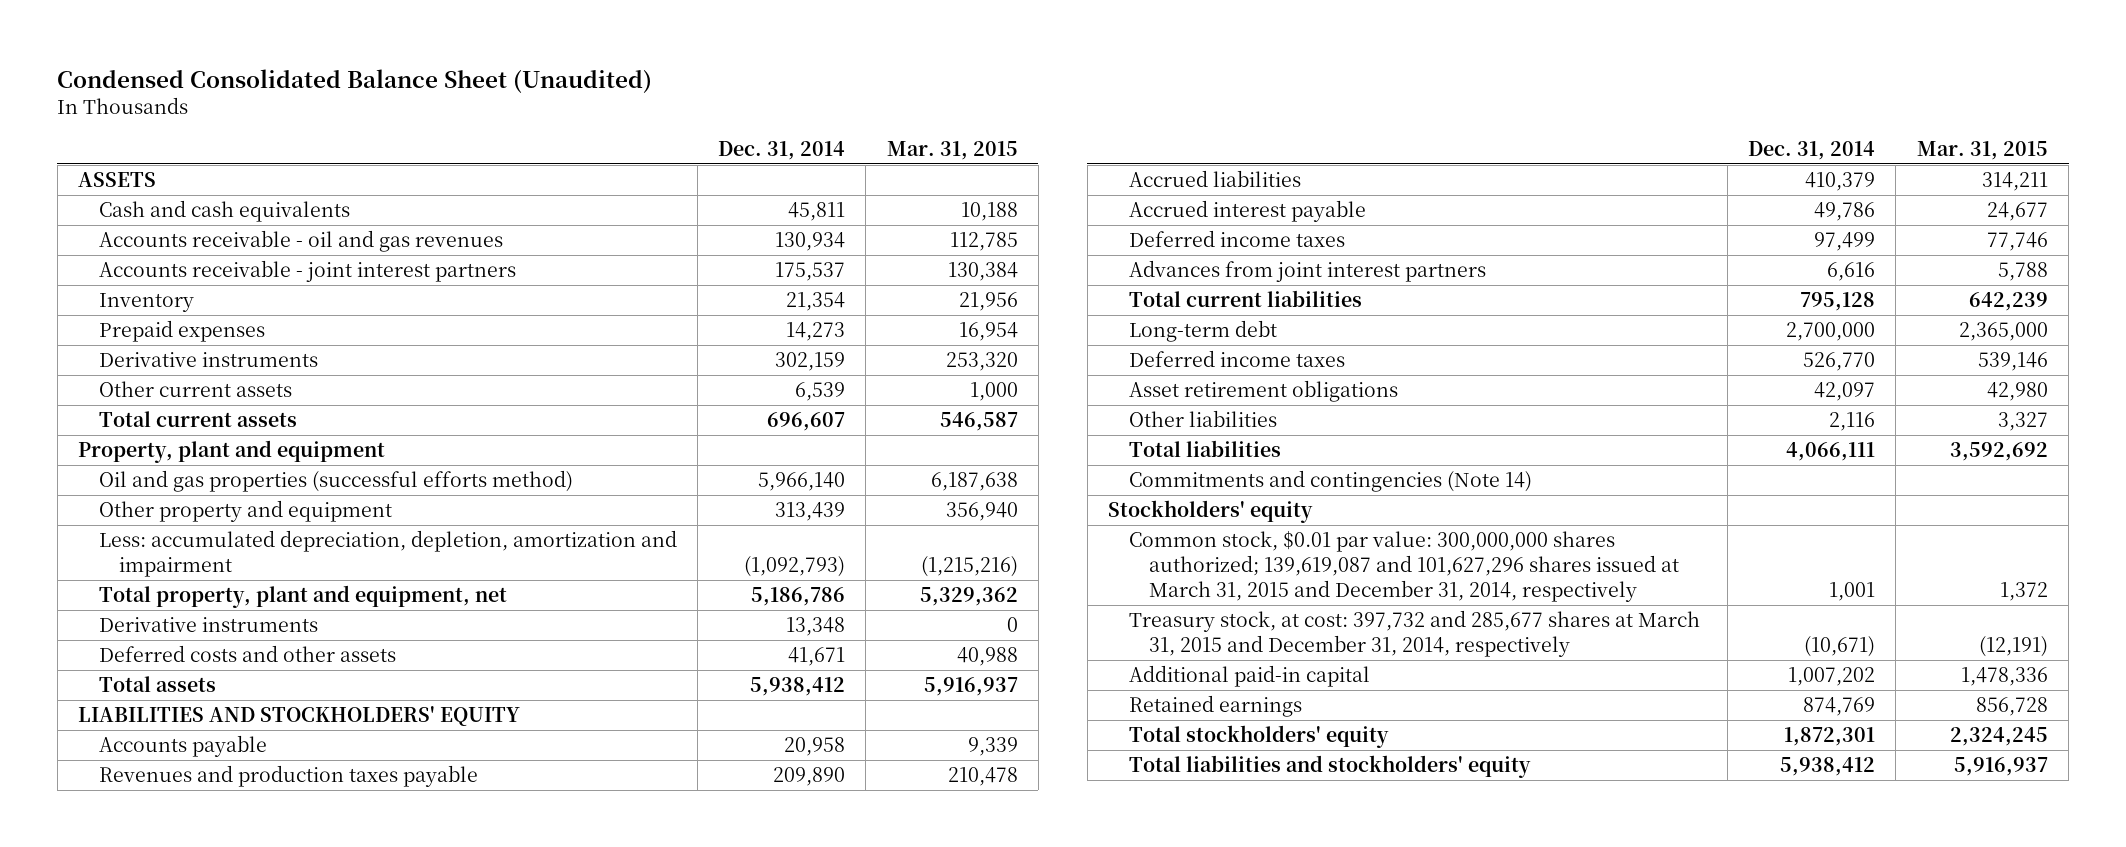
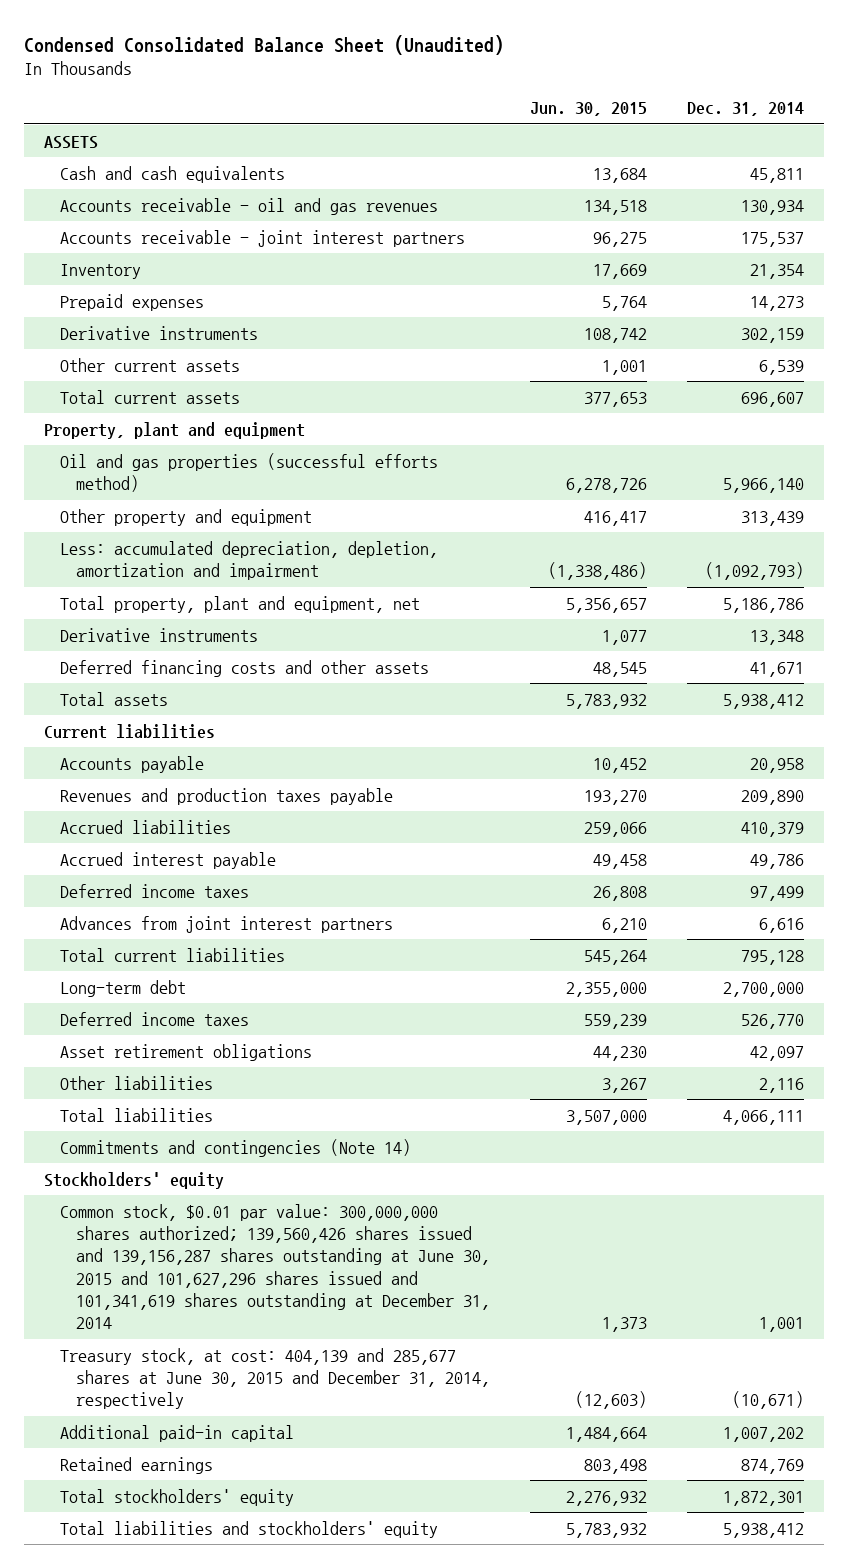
- | Dec. 31, 2014 | Mar. 31, 2015
+ | Jun. 30, 2015 | Dec. 31, 2014
- Deferred costs and other assets | 41,671 | 40,988
+ Deferred financing costs and other assets | 48,545 | 41,671
- LIABILITIES AND STOCKHOLDERS' EQUITY
+ Current liabilities
- Common stock, $0.01 par value: 300,000,000 shares authorized; 139,619,087 and 101,627,296 shares issued at March 31, 2015 and December 31, 2014, respectively | 1,001 | 1,372
- Treasury stock, at cost: 397,732 and 285,677 shares at March 31, 2015 and December 31, 2014, respectively | (10,671) | (12,191)
+ Common stock, $0.01 par value: 300,000,000 shares authorized; 139,560,426 shares issued and 139,156,287 shares outstanding at June 30, 2015 and 101,627,296 shares issued and 101,341,619 shares outstanding at December 31, 2014 | 1,373 | 1,001
+ Treasury stock, at cost: 404,139 and 285,677 shares at June 30, 2015 and December 31, 2014, respectively | (12,603) | (10,671)

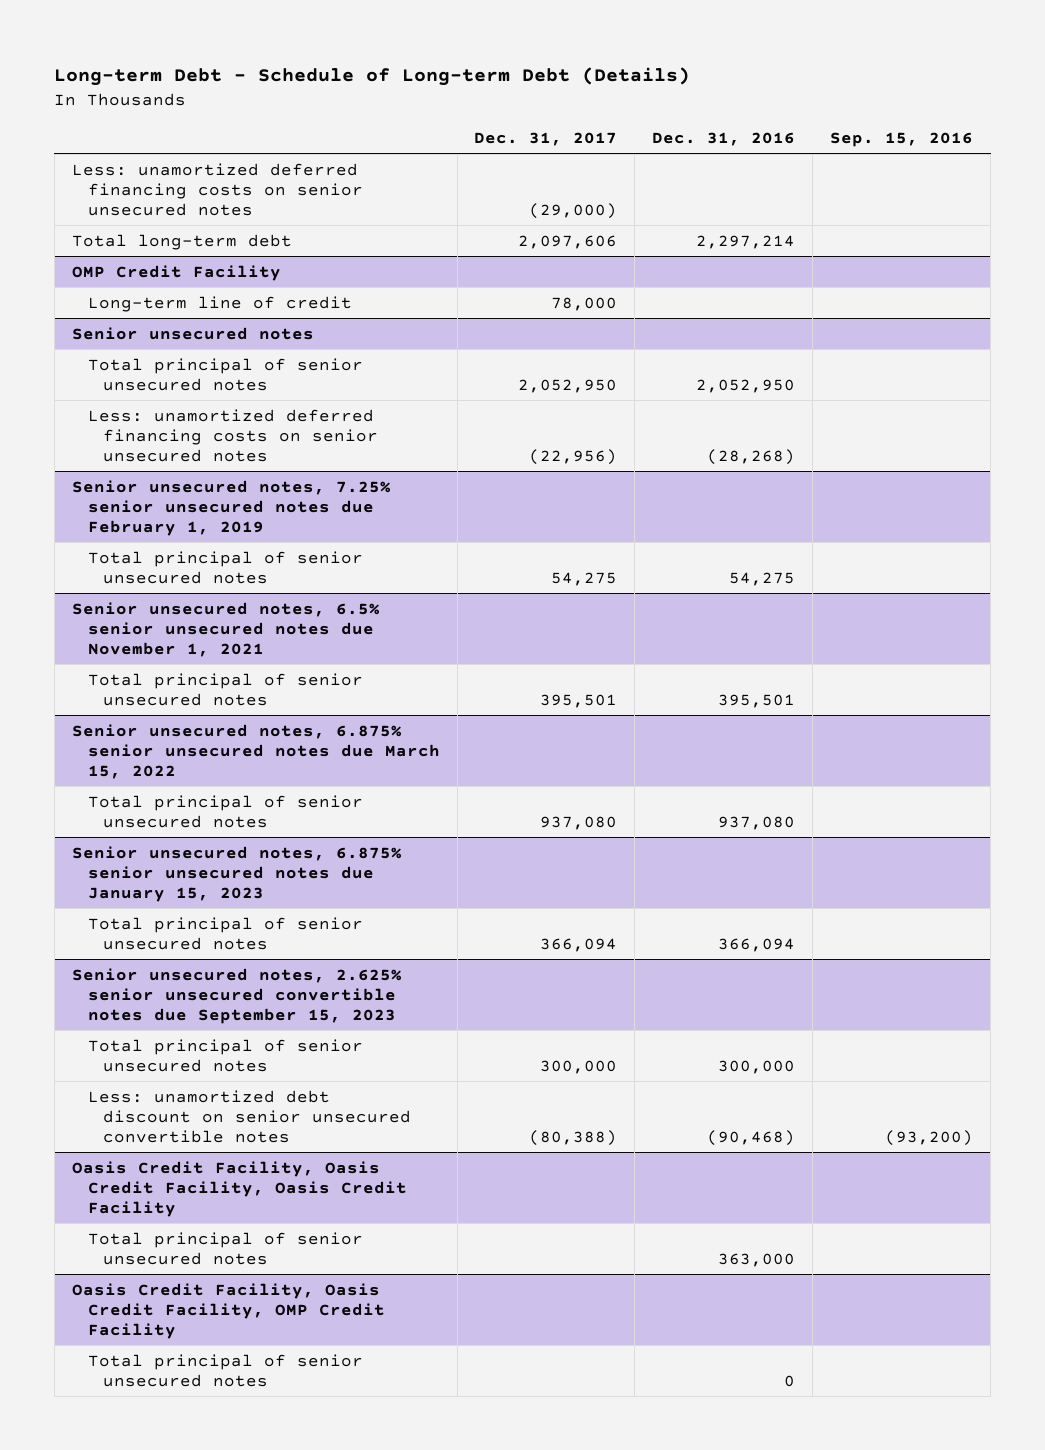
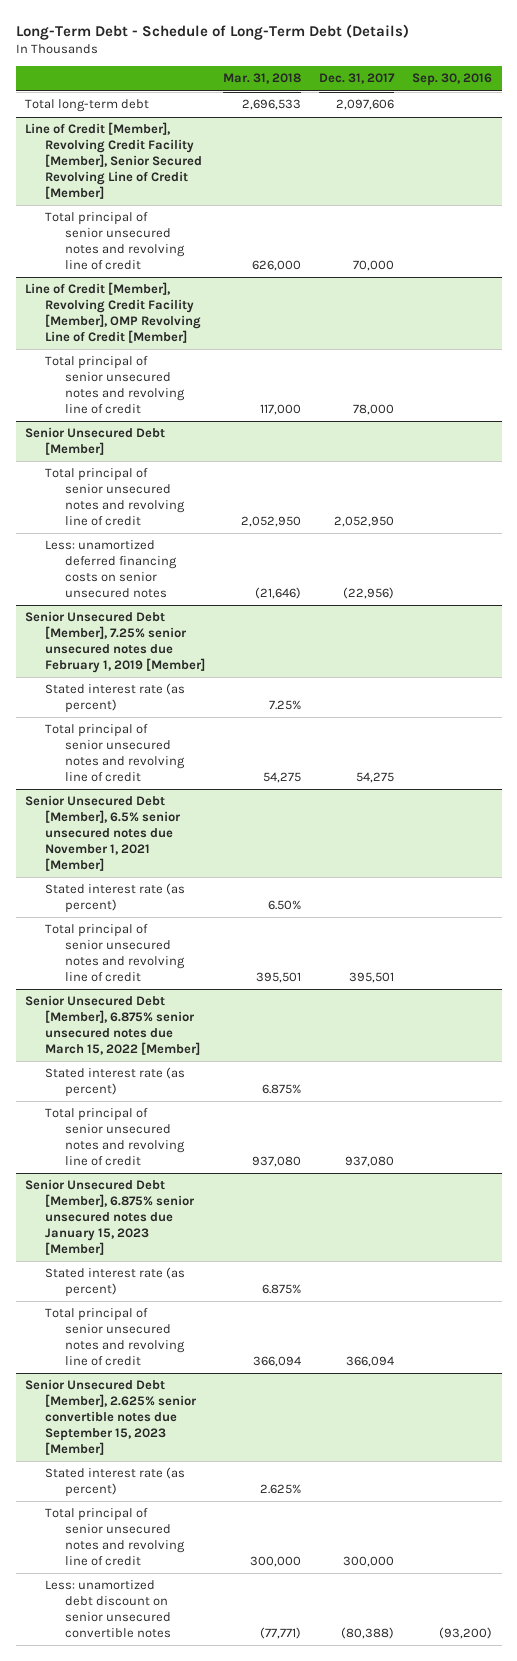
- Long-term Debt - Schedule of Long-term Debt (Details)
+ Long-Term Debt - Schedule of Long-Term Debt (Details)
- | Dec. 31, 2017 | Dec. 31, 2016 | Sep. 15, 2016
+ | Mar. 31, 2018 | Dec. 31, 2017 | Sep. 30, 2016
- Less: unamortized deferred financing costs on senior unsecured notes | (29,000) | |
- OMP Credit Facility
- Long-term line of credit | 78,000 | |
- Senior unsecured notes
- Total principal of senior unsecured notes | 2,052,950 | 2,052,950 |
+ Line of Credit [Member], Revolving Credit Facility [Member], Senior Secured Revolving Line of Credit [Member]
+ Total principal of senior unsecured notes and revolving line of credit | 626,000 | 70,000 |
+ Line of Credit [Member], Revolving Credit Facility [Member], OMP Revolving Line of Credit [Member]
+ Total principal of senior unsecured notes and revolving line of credit | 117,000 | 78,000 |
+ Senior Unsecured Debt [Member]
+ Total principal of senior unsecured notes and revolving line of credit | 2,052,950 | 2,052,950 |
- Senior unsecured notes, 7.25% senior unsecured notes due February 1, 2019
- Total principal of senior unsecured notes | 54,275 | 54,275 |
- Senior unsecured notes, 6.5% senior unsecured notes due November 1, 2021
- Total principal of senior unsecured notes | 395,501 | 395,501 |
- Senior unsecured notes, 6.875% senior unsecured notes due March 15, 2022
- Total principal of senior unsecured notes | 937,080 | 937,080 |
- Senior unsecured notes, 6.875% senior unsecured notes due January 15, 2023
- Total principal of senior unsecured notes | 366,094 | 366,094 |
- Senior unsecured notes, 2.625% senior unsecured convertible notes due September 15, 2023
- Total principal of senior unsecured notes | 300,000 | 300,000 |
+ Senior Unsecured Debt [Member], 7.25% senior unsecured notes due February 1, 2019 [Member]
+ Stated interest rate (as percent) | 7.25% | |
+ Total principal of senior unsecured notes and revolving line of credit | 54,275 | 54,275 |
+ Senior Unsecured Debt [Member], 6.5% senior unsecured notes due November 1, 2021 [Member]
+ Stated interest rate (as percent) | 6.50% | |
+ Total principal of senior unsecured notes and revolving line of credit | 395,501 | 395,501 |
+ Senior Unsecured Debt [Member], 6.875% senior unsecured notes due March 15, 2022 [Member]
+ Stated interest rate (as percent) | 6.875% | |
+ Total principal of senior unsecured notes and revolving line of credit | 937,080 | 937,080 |
+ Senior Unsecured Debt [Member], 6.875% senior unsecured notes due January 15, 2023 [Member]
+ Stated interest rate (as percent) | 6.875% | |
+ Total principal of senior unsecured notes and revolving line of credit | 366,094 | 366,094 |
+ Senior Unsecured Debt [Member], 2.625% senior convertible notes due September 15, 2023 [Member]
+ Stated interest rate (as percent) | 2.625% | |
+ Total principal of senior unsecured notes and revolving line of credit | 300,000 | 300,000 |
- Oasis Credit Facility, Oasis Credit Facility, Oasis Credit Facility
- Total principal of senior unsecured notes | | 363,000 |
- Oasis Credit Facility, Oasis Credit Facility, OMP Credit Facility
- Total principal of senior unsecured notes | | 0 |

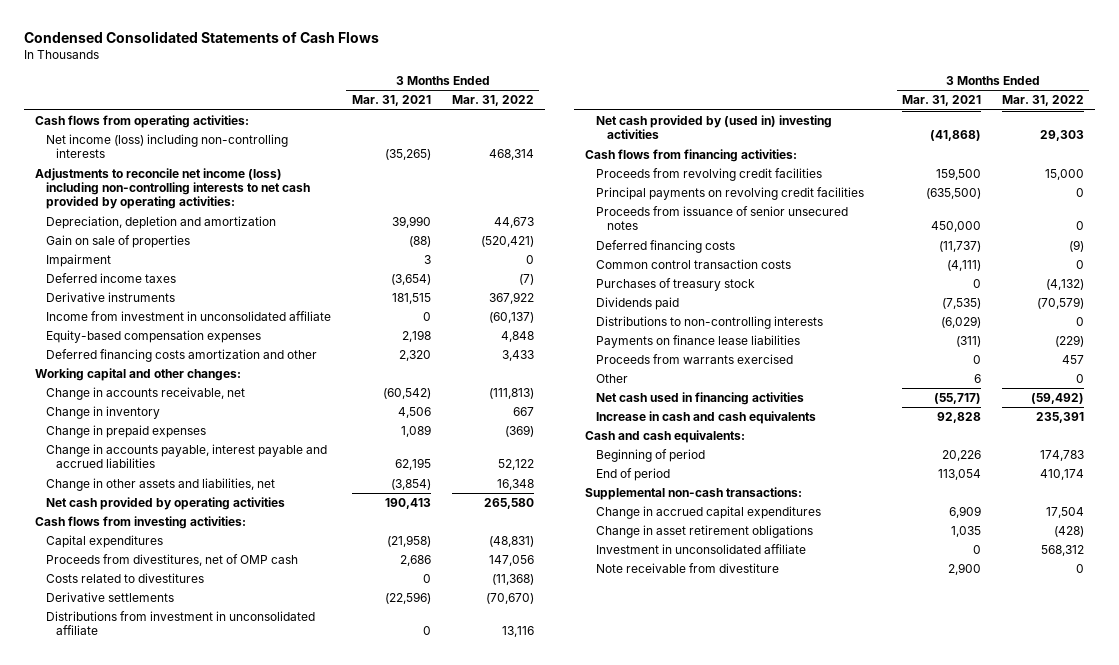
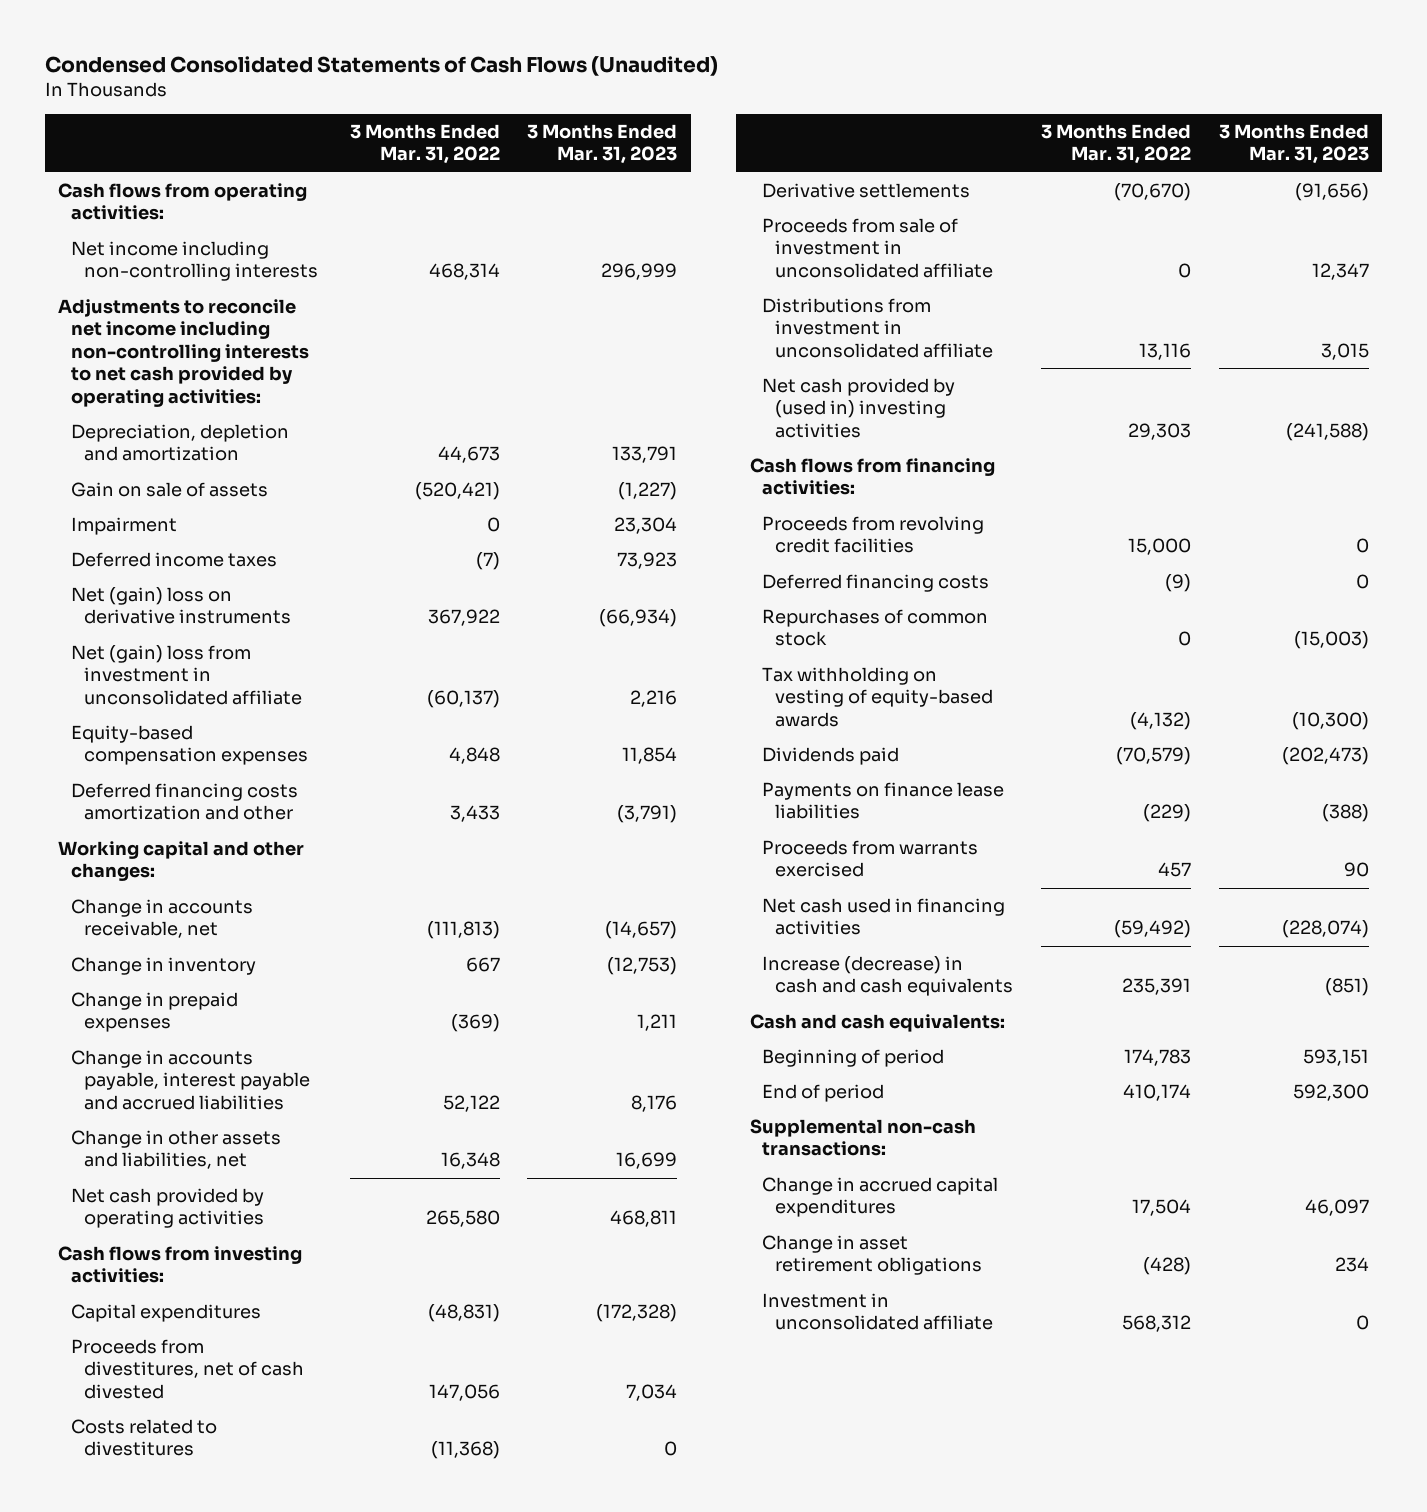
- Condensed Consolidated Statements of Cash Flows
+ Condensed Consolidated Statements of Cash Flows (Unaudited)
- | 3 Months Ended Mar. 31, 2021 | 3 Months Ended Mar. 31, 2022
+ | 3 Months Ended Mar. 31, 2022 | 3 Months Ended Mar. 31, 2023
- Net income (loss) including non-controlling interests | (35,265) | 468,314
- Adjustments to reconcile net income (loss) including non-controlling interests to net cash provided by operating activities:
+ Net income including non-controlling interests | 468,314 | 296,999
+ Adjustments to reconcile net income including non-controlling interests to net cash provided by operating activities:
- Gain on sale of properties | (88) | (520,421)
+ Gain on sale of assets | (520,421) | (1,227)
- Derivative instruments | 181,515 | 367,922
- Income from investment in unconsolidated affiliate | 0 | (60,137)
+ Net (gain) loss on derivative instruments | 367,922 | (66,934)
+ Net (gain) loss from investment in unconsolidated affiliate | (60,137) | 2,216
- Proceeds from divestitures, net of OMP cash | 2,686 | 147,056
+ Proceeds from divestitures, net of cash divested | 147,056 | 7,034
+ Proceeds from sale of investment in unconsolidated affiliate | 0 | 12,347
- Principal payments on revolving credit facilities | (635,500) | 0
- Proceeds from issuance of senior unsecured notes | 450,000 | 0
- Common control transaction costs | (4,111) | 0
- Purchases of treasury stock | 0 | (4,132)
+ Repurchases of common stock | 0 | (15,003)
+ Tax withholding on vesting of equity-based awards | (4,132) | (10,300)
- Distributions to non-controlling interests | (6,029) | 0
- Other | 6 | 0
- Increase in cash and cash equivalents | 92,828 | 235,391
+ Increase (decrease) in cash and cash equivalents | 235,391 | (851)
- Note receivable from divestiture | 2,900 | 0

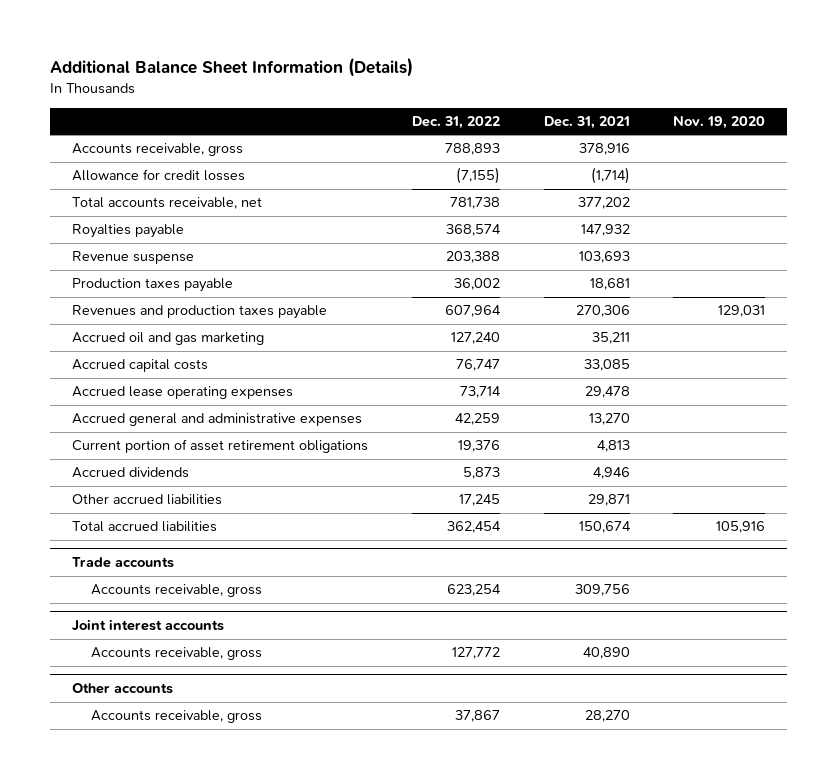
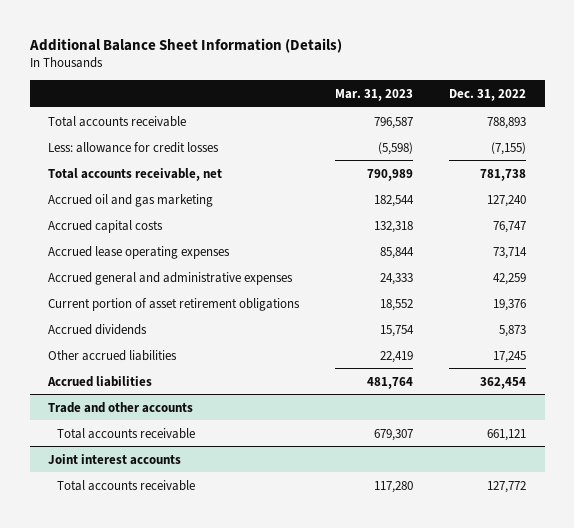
- | Dec. 31, 2022 | Dec. 31, 2021 | Nov. 19, 2020
+ | Mar. 31, 2023 | Dec. 31, 2022
- Accounts receivable, gross | 788,893 | 378,916 |
- Allowance for credit losses | (7,155) | (1,714) |
+ Total accounts receivable | 796,587 | 788,893
+ Less: allowance for credit losses | (5,598) | (7,155)
- Royalties payable | 368,574 | 147,932 |
- Revenue suspense | 203,388 | 103,693 |
- Production taxes payable | 36,002 | 18,681 |
- Revenues and production taxes payable | 607,964 | 270,306 | 129,031
- Total accrued liabilities | 362,454 | 150,674 | 105,916
- Trade accounts
- Accounts receivable, gross | 623,254 | 309,756 |
+ Accrued liabilities | 481,764 | 362,454
+ Trade and other accounts
+ Total accounts receivable | 679,307 | 661,121
@ Joint interest accounts
- Accounts receivable, gross | 127,772 | 40,890 |
- Other accounts
- Accounts receivable, gross | 37,867 | 28,270 |
@ Joint interest accounts
+ Total accounts receivable | 117,280 | 127,772

